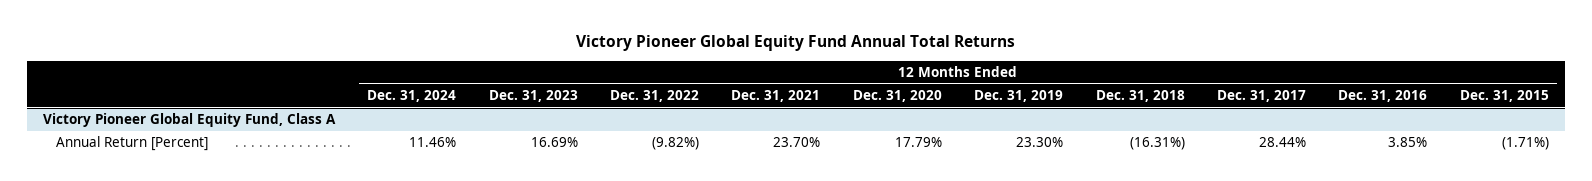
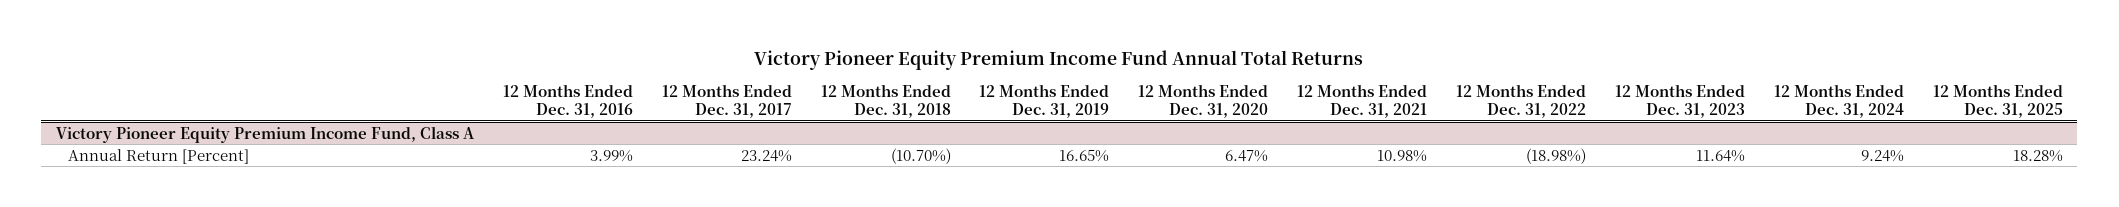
- Victory Pioneer Global Equity Fund Annual Total Returns
+ Victory Pioneer Equity Premium Income Fund Annual Total Returns
- | 12 Months Ended Dec. 31, 2024 | 12 Months Ended Dec. 31, 2023 | 12 Months Ended Dec. 31, 2022 | 12 Months Ended Dec. 31, 2021 | 12 Months Ended Dec. 31, 2020 | 12 Months Ended Dec. 31, 2019 | 12 Months Ended Dec. 31, 2018 | 12 Months Ended Dec. 31, 2017 | 12 Months Ended Dec. 31, 2016 | 12 Months Ended Dec. 31, 2015
+ | 12 Months Ended Dec. 31, 2016 | 12 Months Ended Dec. 31, 2017 | 12 Months Ended Dec. 31, 2018 | 12 Months Ended Dec. 31, 2019 | 12 Months Ended Dec. 31, 2020 | 12 Months Ended Dec. 31, 2021 | 12 Months Ended Dec. 31, 2022 | 12 Months Ended Dec. 31, 2023 | 12 Months Ended Dec. 31, 2024 | 12 Months Ended Dec. 31, 2025
- Victory Pioneer Global Equity Fund, Class A
- Annual Return [Percent] | 11.46% | 16.69% | (9.82%) | 23.70% | 17.79% | 23.30% | (16.31%) | 28.44% | 3.85% | (1.71%)
+ Victory Pioneer Equity Premium Income Fund, Class A
+ Annual Return [Percent] | 3.99% | 23.24% | (10.70%) | 16.65% | 6.47% | 10.98% | (18.98%) | 11.64% | 9.24% | 18.28%

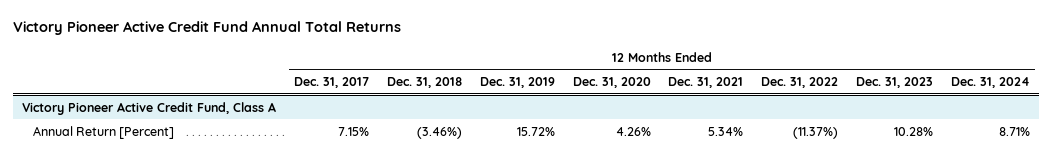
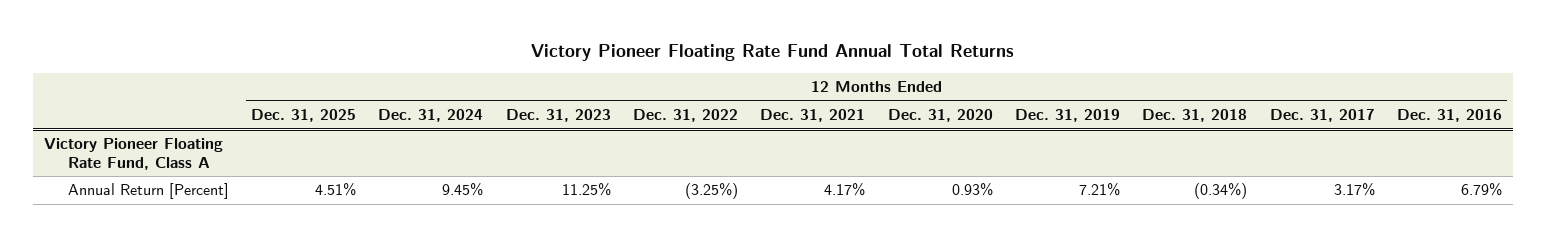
- Victory Pioneer Active Credit Fund Annual Total Returns
+ Victory Pioneer Floating Rate Fund Annual Total Returns
- | 12 Months Ended Dec. 31, 2017 | 12 Months Ended Dec. 31, 2018 | 12 Months Ended Dec. 31, 2019 | 12 Months Ended Dec. 31, 2020 | 12 Months Ended Dec. 31, 2021 | 12 Months Ended Dec. 31, 2022 | 12 Months Ended Dec. 31, 2023 | 12 Months Ended Dec. 31, 2024
+ | 12 Months Ended Dec. 31, 2025 | 12 Months Ended Dec. 31, 2024 | 12 Months Ended Dec. 31, 2023 | 12 Months Ended Dec. 31, 2022 | 12 Months Ended Dec. 31, 2021 | 12 Months Ended Dec. 31, 2020 | 12 Months Ended Dec. 31, 2019 | 12 Months Ended Dec. 31, 2018 | 12 Months Ended Dec. 31, 2017 | 12 Months Ended Dec. 31, 2016
- Victory Pioneer Active Credit Fund, Class A
- Annual Return [Percent] | 7.15% | (3.46%) | 15.72% | 4.26% | 5.34% | (11.37%) | 10.28% | 8.71%
+ Victory Pioneer Floating Rate Fund, Class A
+ Annual Return [Percent] | 4.51% | 9.45% | 11.25% | (3.25%) | 4.17% | 0.93% | 7.21% | (0.34%) | 3.17% | 6.79%

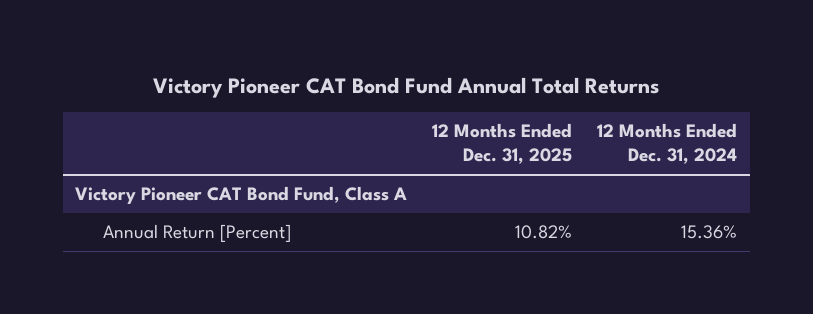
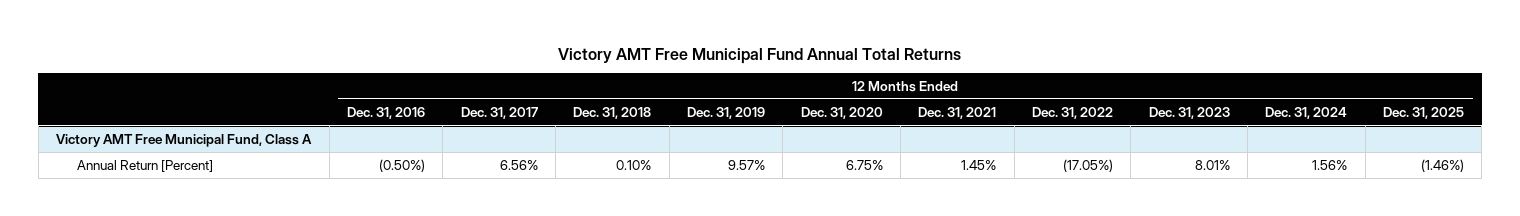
- Victory Pioneer CAT Bond Fund Annual Total Returns
+ Victory AMT Free Municipal Fund Annual Total Returns
- | 12 Months Ended Dec. 31, 2025 | 12 Months Ended Dec. 31, 2024
+ | 12 Months Ended Dec. 31, 2016 | 12 Months Ended Dec. 31, 2017 | 12 Months Ended Dec. 31, 2018 | 12 Months Ended Dec. 31, 2019 | 12 Months Ended Dec. 31, 2020 | 12 Months Ended Dec. 31, 2021 | 12 Months Ended Dec. 31, 2022 | 12 Months Ended Dec. 31, 2023 | 12 Months Ended Dec. 31, 2024 | 12 Months Ended Dec. 31, 2025
- Victory Pioneer CAT Bond Fund, Class A
- Annual Return [Percent] | 10.82% | 15.36%
+ Victory AMT Free Municipal Fund, Class A
+ Annual Return [Percent] | (0.50%) | 6.56% | 0.10% | 9.57% | 6.75% | 1.45% | (17.05%) | 8.01% | 1.56% | (1.46%)

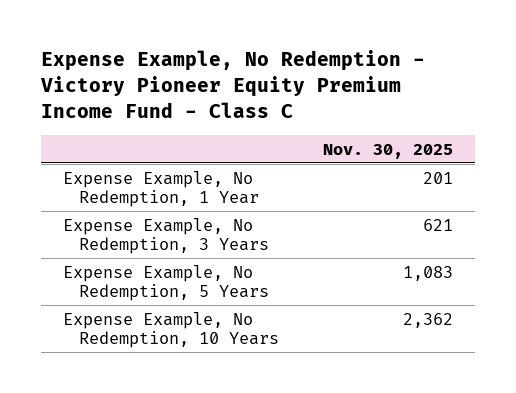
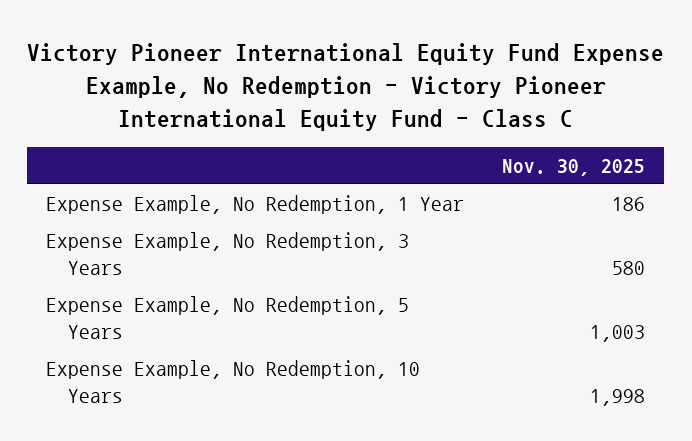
- Expense Example, No Redemption - Victory Pioneer Equity Premium Income Fund - Class C
+ Victory Pioneer International Equity Fund Expense Example, No Redemption - Victory Pioneer International Equity Fund - Class C
- Expense Example, No Redemption, 1 Year | 201
- Expense Example, No Redemption, 3 Years | 621
- Expense Example, No Redemption, 5 Years | 1,083
- Expense Example, No Redemption, 10 Years | 2,362
+ Expense Example, No Redemption, 1 Year | 186
+ Expense Example, No Redemption, 3 Years | 580
+ Expense Example, No Redemption, 5 Years | 1,003
+ Expense Example, No Redemption, 10 Years | 1,998

